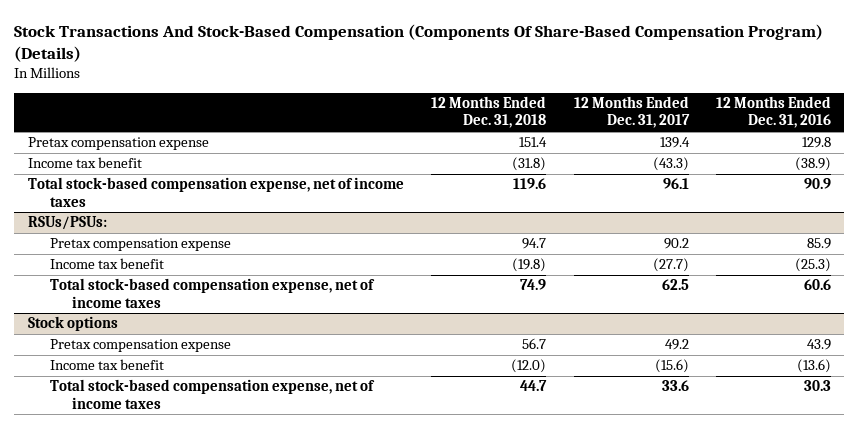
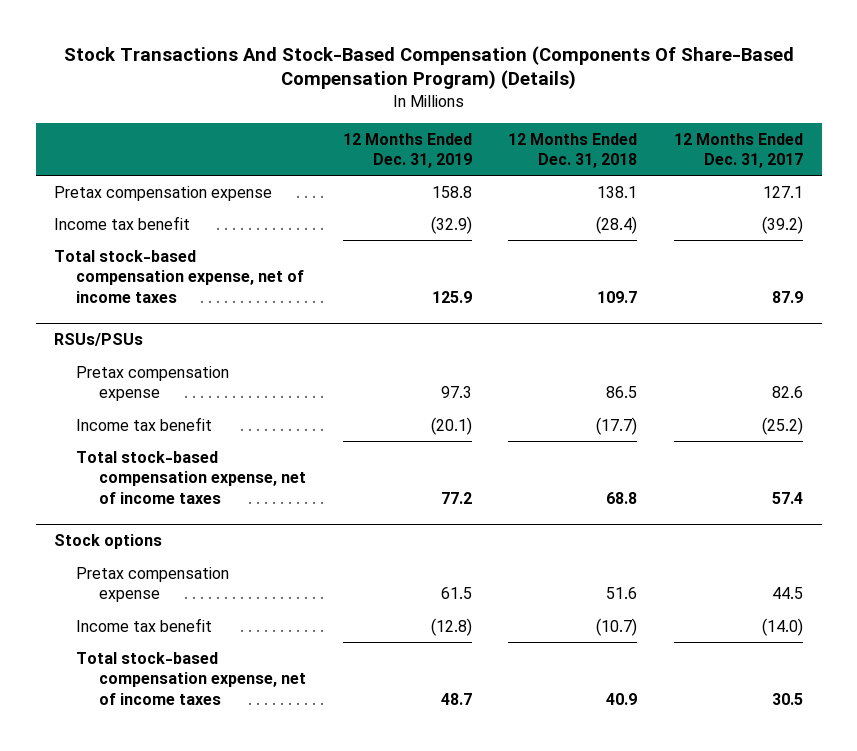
- | 12 Months Ended Dec. 31, 2018 | 12 Months Ended Dec. 31, 2017 | 12 Months Ended Dec. 31, 2016
+ | 12 Months Ended Dec. 31, 2019 | 12 Months Ended Dec. 31, 2018 | 12 Months Ended Dec. 31, 2017
- Pretax compensation expense | 151.4 | 139.4 | 129.8
- Income tax benefit | (31.8) | (43.3) | (38.9)
- Total stock-based compensation expense, net of income taxes | 119.6 | 96.1 | 90.9
- RSUs/PSUs:
- Pretax compensation expense | 94.7 | 90.2 | 85.9
- Income tax benefit | (19.8) | (27.7) | (25.3)
- Total stock-based compensation expense, net of income taxes | 74.9 | 62.5 | 60.6
+ Pretax compensation expense | 158.8 | 138.1 | 127.1
+ Income tax benefit | (32.9) | (28.4) | (39.2)
+ Total stock-based compensation expense, net of income taxes | 125.9 | 109.7 | 87.9
+ RSUs/PSUs
+ Pretax compensation expense | 97.3 | 86.5 | 82.6
+ Income tax benefit | (20.1) | (17.7) | (25.2)
+ Total stock-based compensation expense, net of income taxes | 77.2 | 68.8 | 57.4
@ Stock options
- Pretax compensation expense | 56.7 | 49.2 | 43.9
- Income tax benefit | (12.0) | (15.6) | (13.6)
- Total stock-based compensation expense, net of income taxes | 44.7 | 33.6 | 30.3
+ Pretax compensation expense | 61.5 | 51.6 | 44.5
+ Income tax benefit | (12.8) | (10.7) | (14.0)
+ Total stock-based compensation expense, net of income taxes | 48.7 | 40.9 | 30.5

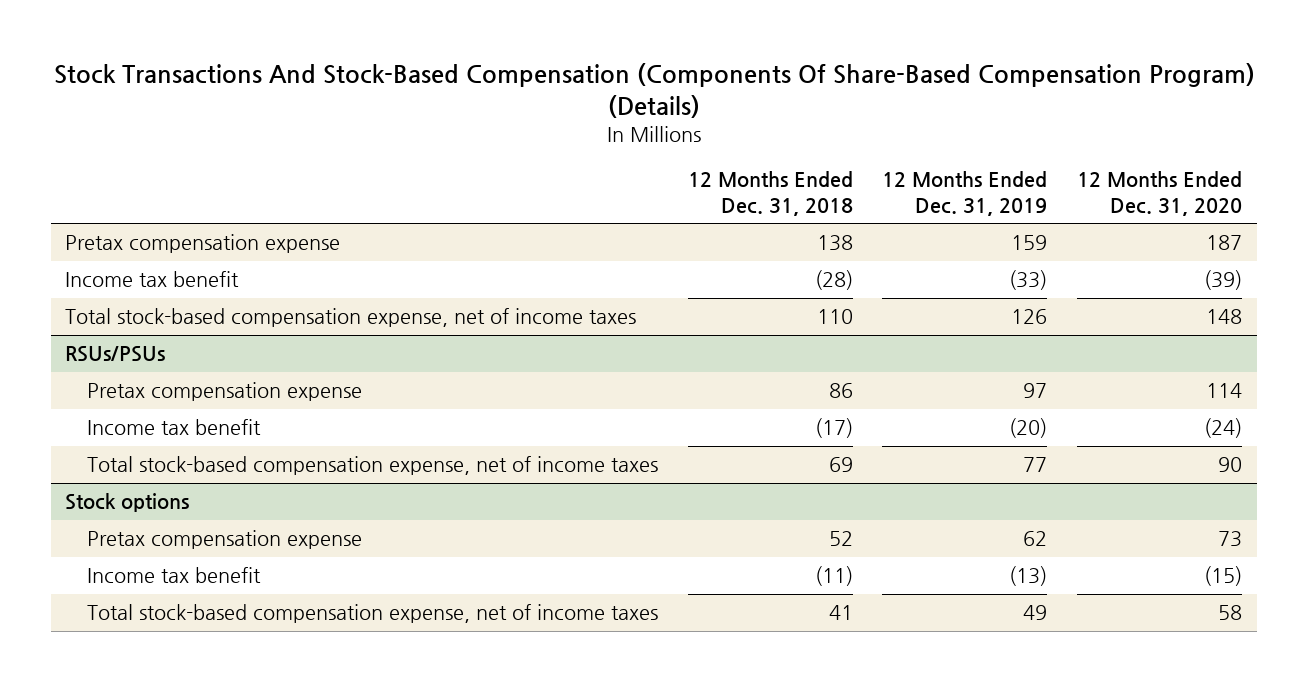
- | 12 Months Ended Dec. 31, 2019 | 12 Months Ended Dec. 31, 2018 | 12 Months Ended Dec. 31, 2017
+ | 12 Months Ended Dec. 31, 2018 | 12 Months Ended Dec. 31, 2019 | 12 Months Ended Dec. 31, 2020
- Pretax compensation expense | 158.8 | 138.1 | 127.1
- Income tax benefit | (32.9) | (28.4) | (39.2)
- Total stock-based compensation expense, net of income taxes | 125.9 | 109.7 | 87.9
+ Pretax compensation expense | 138 | 159 | 187
+ Income tax benefit | (28) | (33) | (39)
+ Total stock-based compensation expense, net of income taxes | 110 | 126 | 148
@ RSUs/PSUs
- Pretax compensation expense | 97.3 | 86.5 | 82.6
- Income tax benefit | (20.1) | (17.7) | (25.2)
- Total stock-based compensation expense, net of income taxes | 77.2 | 68.8 | 57.4
+ Pretax compensation expense | 86 | 97 | 114
+ Income tax benefit | (17) | (20) | (24)
+ Total stock-based compensation expense, net of income taxes | 69 | 77 | 90
@ Stock options
- Pretax compensation expense | 61.5 | 51.6 | 44.5
- Income tax benefit | (12.8) | (10.7) | (14.0)
- Total stock-based compensation expense, net of income taxes | 48.7 | 40.9 | 30.5
+ Pretax compensation expense | 52 | 62 | 73
+ Income tax benefit | (11) | (13) | (15)
+ Total stock-based compensation expense, net of income taxes | 41 | 49 | 58

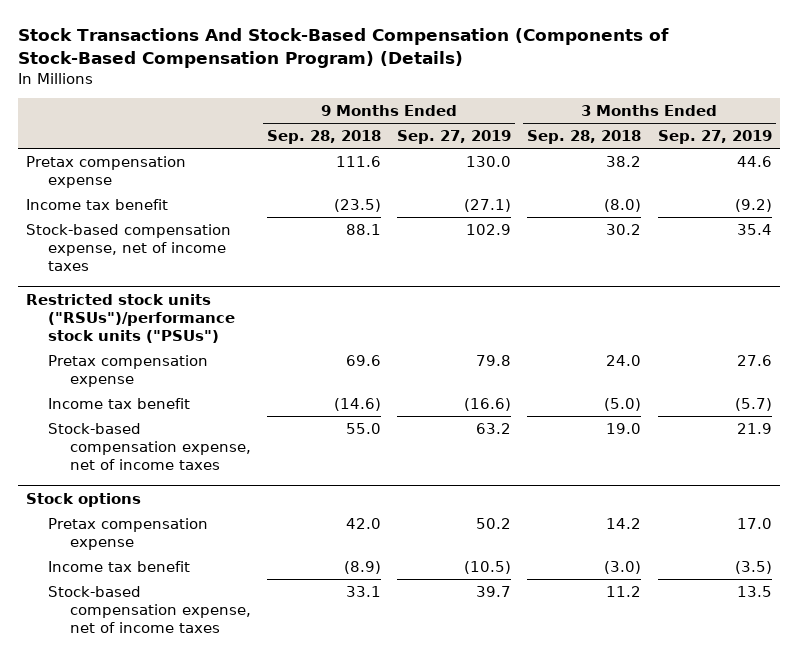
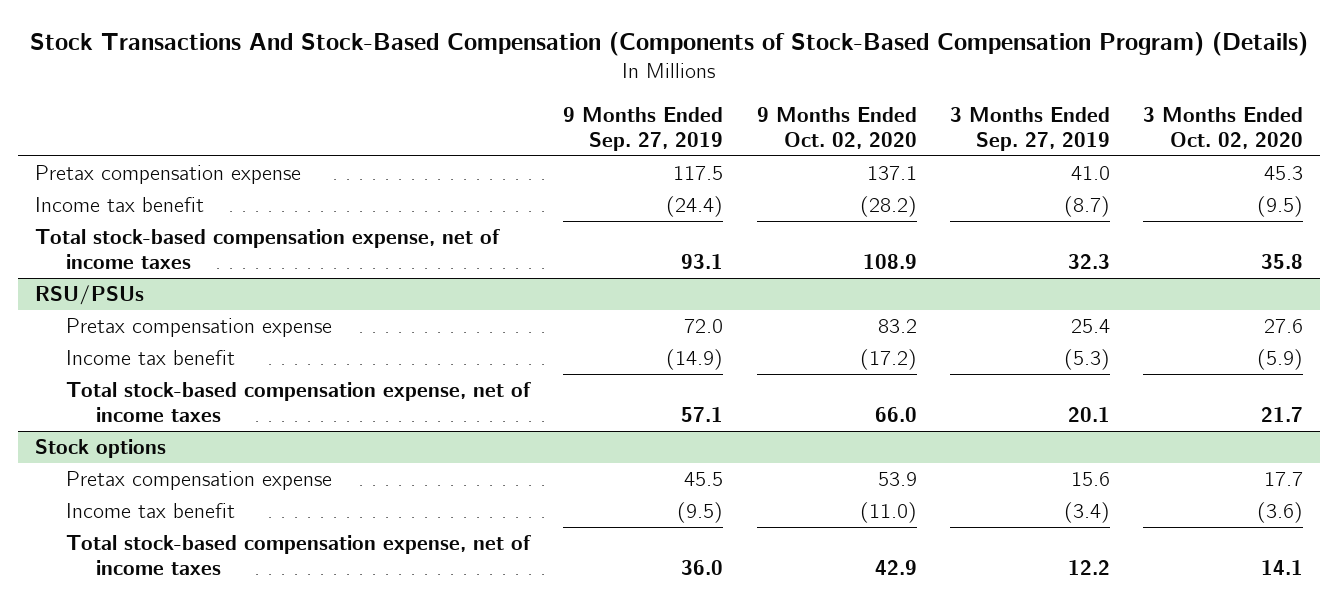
- | 9 Months Ended Sep. 28, 2018 | 9 Months Ended Sep. 27, 2019 | 3 Months Ended Sep. 28, 2018 | 3 Months Ended Sep. 27, 2019
+ | 9 Months Ended Sep. 27, 2019 | 9 Months Ended Oct. 02, 2020 | 3 Months Ended Sep. 27, 2019 | 3 Months Ended Oct. 02, 2020
- Pretax compensation expense | 111.6 | 130.0 | 38.2 | 44.6
- Income tax benefit | (23.5) | (27.1) | (8.0) | (9.2)
- Stock-based compensation expense, net of income taxes | 88.1 | 102.9 | 30.2 | 35.4
- Restricted stock units ("RSUs")/performance stock units ("PSUs")
- Pretax compensation expense | 69.6 | 79.8 | 24.0 | 27.6
- Income tax benefit | (14.6) | (16.6) | (5.0) | (5.7)
- Stock-based compensation expense, net of income taxes | 55.0 | 63.2 | 19.0 | 21.9
+ Pretax compensation expense | 117.5 | 137.1 | 41.0 | 45.3
+ Income tax benefit | (24.4) | (28.2) | (8.7) | (9.5)
+ Total stock-based compensation expense, net of income taxes | 93.1 | 108.9 | 32.3 | 35.8
+ RSU/PSUs
+ Pretax compensation expense | 72.0 | 83.2 | 25.4 | 27.6
+ Income tax benefit | (14.9) | (17.2) | (5.3) | (5.9)
+ Total stock-based compensation expense, net of income taxes | 57.1 | 66.0 | 20.1 | 21.7
@ Stock options
- Pretax compensation expense | 42.0 | 50.2 | 14.2 | 17.0
- Income tax benefit | (8.9) | (10.5) | (3.0) | (3.5)
- Stock-based compensation expense, net of income taxes | 33.1 | 39.7 | 11.2 | 13.5
+ Pretax compensation expense | 45.5 | 53.9 | 15.6 | 17.7
+ Income tax benefit | (9.5) | (11.0) | (3.4) | (3.6)
+ Total stock-based compensation expense, net of income taxes | 36.0 | 42.9 | 12.2 | 14.1

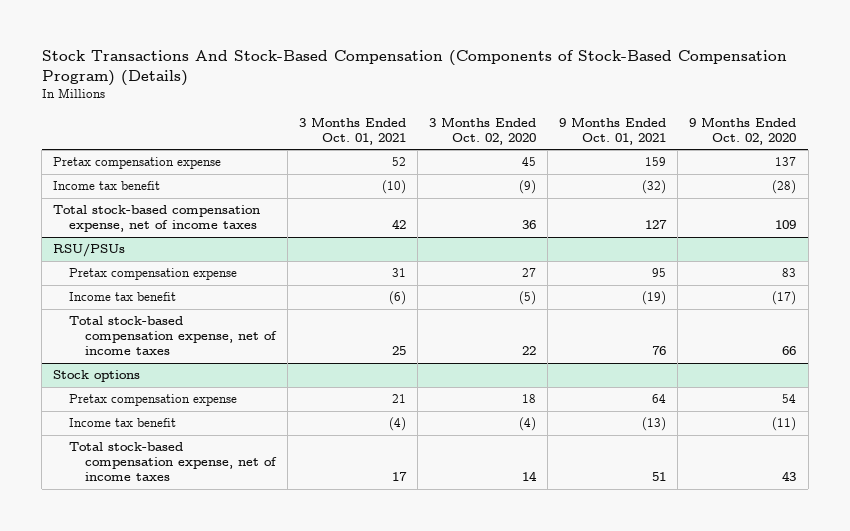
- | 9 Months Ended Sep. 27, 2019 | 9 Months Ended Oct. 02, 2020 | 3 Months Ended Sep. 27, 2019 | 3 Months Ended Oct. 02, 2020
+ | 3 Months Ended Oct. 01, 2021 | 3 Months Ended Oct. 02, 2020 | 9 Months Ended Oct. 01, 2021 | 9 Months Ended Oct. 02, 2020
- Pretax compensation expense | 117.5 | 137.1 | 41.0 | 45.3
- Income tax benefit | (24.4) | (28.2) | (8.7) | (9.5)
- Total stock-based compensation expense, net of income taxes | 93.1 | 108.9 | 32.3 | 35.8
+ Pretax compensation expense | 52 | 45 | 159 | 137
+ Income tax benefit | (10) | (9) | (32) | (28)
+ Total stock-based compensation expense, net of income taxes | 42 | 36 | 127 | 109
@ RSU/PSUs
- Pretax compensation expense | 72.0 | 83.2 | 25.4 | 27.6
- Income tax benefit | (14.9) | (17.2) | (5.3) | (5.9)
- Total stock-based compensation expense, net of income taxes | 57.1 | 66.0 | 20.1 | 21.7
+ Pretax compensation expense | 31 | 27 | 95 | 83
+ Income tax benefit | (6) | (5) | (19) | (17)
+ Total stock-based compensation expense, net of income taxes | 25 | 22 | 76 | 66
@ Stock options
- Pretax compensation expense | 45.5 | 53.9 | 15.6 | 17.7
- Income tax benefit | (9.5) | (11.0) | (3.4) | (3.6)
- Total stock-based compensation expense, net of income taxes | 36.0 | 42.9 | 12.2 | 14.1
+ Pretax compensation expense | 21 | 18 | 64 | 54
+ Income tax benefit | (4) | (4) | (13) | (11)
+ Total stock-based compensation expense, net of income taxes | 17 | 14 | 51 | 43

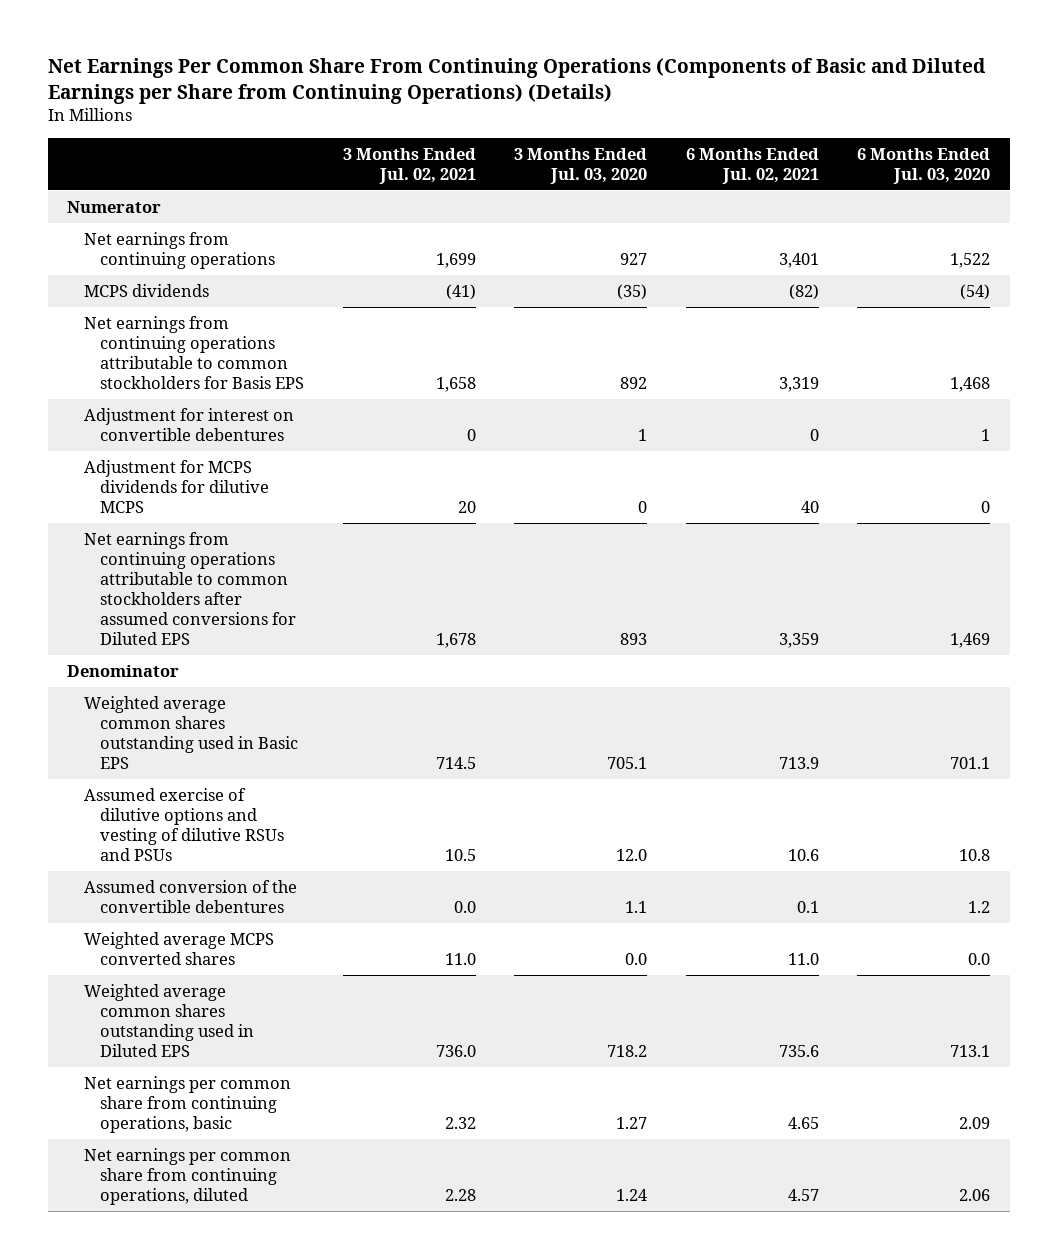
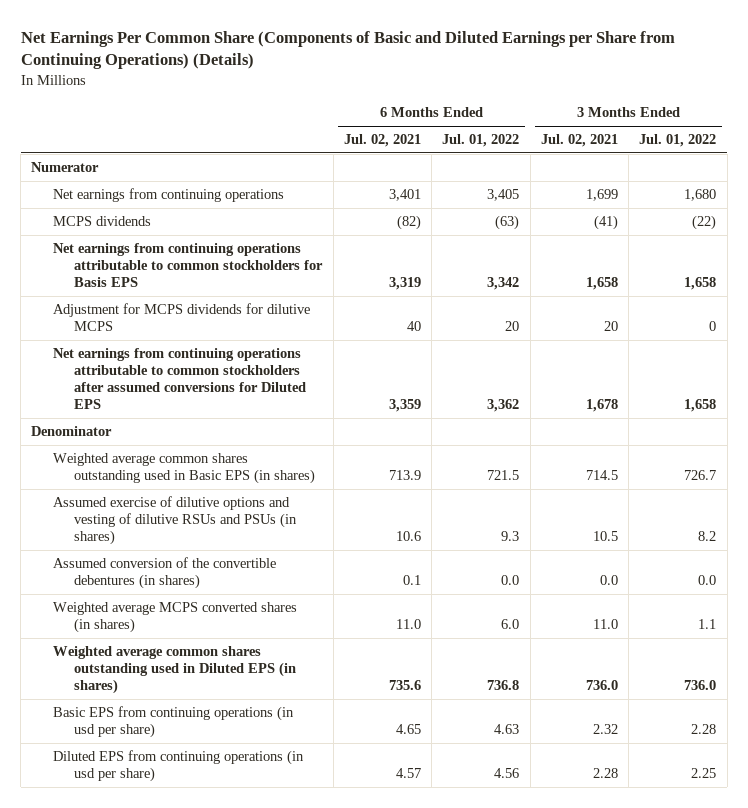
- Net Earnings Per Common Share From Continuing Operations (Components of Basic and Diluted Earnings per Share from Continuing Operations) (Details)
+ Net Earnings Per Common Share (Components of Basic and Diluted Earnings per Share from Continuing Operations) (Details)
- | 3 Months Ended Jul. 02, 2021 | 3 Months Ended Jul. 03, 2020 | 6 Months Ended Jul. 02, 2021 | 6 Months Ended Jul. 03, 2020
+ | 6 Months Ended Jul. 02, 2021 | 6 Months Ended Jul. 01, 2022 | 3 Months Ended Jul. 02, 2021 | 3 Months Ended Jul. 01, 2022
- Adjustment for interest on convertible debentures | 0 | 1 | 0 | 1
- Weighted average common shares outstanding used in Basic EPS | 714.5 | 705.1 | 713.9 | 701.1
- Assumed exercise of dilutive options and vesting of dilutive RSUs and PSUs | 10.5 | 12.0 | 10.6 | 10.8
- Assumed conversion of the convertible debentures | 0.0 | 1.1 | 0.1 | 1.2
- Weighted average MCPS converted shares | 11.0 | 0.0 | 11.0 | 0.0
- Weighted average common shares outstanding used in Diluted EPS | 736.0 | 718.2 | 735.6 | 713.1
- Net earnings per common share from continuing operations, basic | 2.32 | 1.27 | 4.65 | 2.09
- Net earnings per common share from continuing operations, diluted | 2.28 | 1.24 | 4.57 | 2.06
+ Weighted average common shares outstanding used in Basic EPS (in shares) | 713.9 | 721.5 | 714.5 | 726.7
+ Assumed exercise of dilutive options and vesting of dilutive RSUs and PSUs (in shares) | 10.6 | 9.3 | 10.5 | 8.2
+ Assumed conversion of the convertible debentures (in shares) | 0.1 | 0.0 | 0.0 | 0.0
+ Weighted average MCPS converted shares (in shares) | 11.0 | 6.0 | 11.0 | 1.1
+ Weighted average common shares outstanding used in Diluted EPS (in shares) | 735.6 | 736.8 | 736.0 | 736.0
+ Basic EPS from continuing operations (in usd per share) | 4.65 | 4.63 | 2.32 | 2.28
+ Diluted EPS from continuing operations (in usd per share) | 4.57 | 4.56 | 2.28 | 2.25

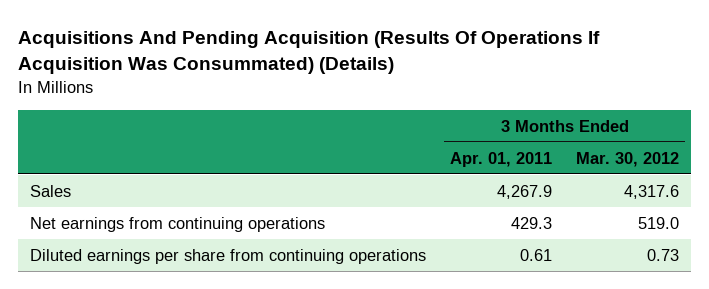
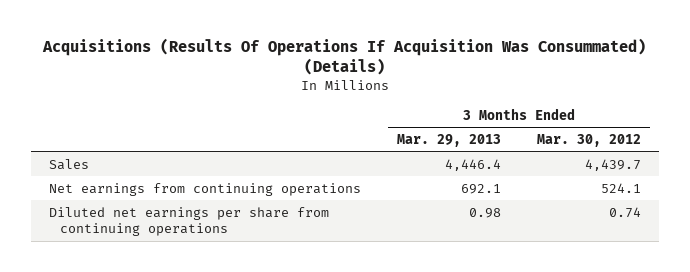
- Acquisitions And Pending Acquisition (Results Of Operations If Acquisition Was Consummated) (Details)
+ Acquisitions (Results Of Operations If Acquisition Was Consummated) (Details)
- | 3 Months Ended Apr. 01, 2011 | 3 Months Ended Mar. 30, 2012
+ | 3 Months Ended Mar. 29, 2013 | 3 Months Ended Mar. 30, 2012
- Sales | 4,267.9 | 4,317.6
- Net earnings from continuing operations | 429.3 | 519.0
- Diluted earnings per share from continuing operations | 0.61 | 0.73
+ Sales | 4,446.4 | 4,439.7
+ Net earnings from continuing operations | 692.1 | 524.1
+ Diluted net earnings per share from continuing operations | 0.98 | 0.74

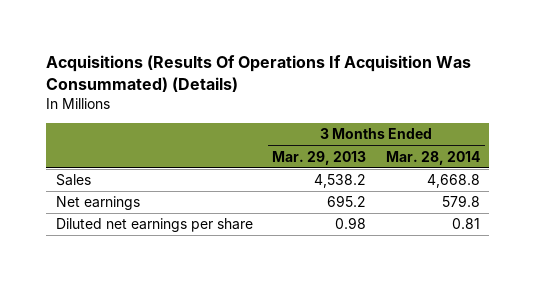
- | 3 Months Ended Mar. 29, 2013 | 3 Months Ended Mar. 30, 2012
+ | 3 Months Ended Mar. 29, 2013 | 3 Months Ended Mar. 28, 2014
- Sales | 4,446.4 | 4,439.7
- Net earnings from continuing operations | 692.1 | 524.1
- Diluted net earnings per share from continuing operations | 0.98 | 0.74
+ Sales | 4,538.2 | 4,668.8
+ Net earnings | 695.2 | 579.8
+ Diluted net earnings per share | 0.98 | 0.81

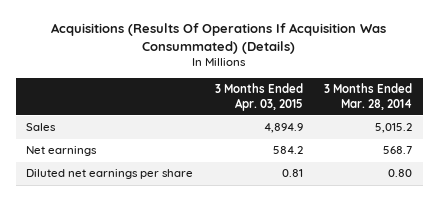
- | 3 Months Ended Mar. 29, 2013 | 3 Months Ended Mar. 28, 2014
+ | 3 Months Ended Apr. 03, 2015 | 3 Months Ended Mar. 28, 2014
- Sales | 4,538.2 | 4,668.8
- Net earnings | 695.2 | 579.8
- Diluted net earnings per share | 0.98 | 0.81
+ Sales | 4,894.9 | 5,015.2
+ Net earnings | 584.2 | 568.7
+ Diluted net earnings per share | 0.81 | 0.80

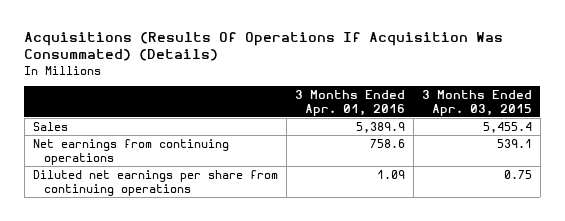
- | 3 Months Ended Apr. 03, 2015 | 3 Months Ended Mar. 28, 2014
+ | 3 Months Ended Apr. 01, 2016 | 3 Months Ended Apr. 03, 2015
- Sales | 4,894.9 | 5,015.2
- Net earnings | 584.2 | 568.7
- Diluted net earnings per share | 0.81 | 0.80
+ Sales | 5,389.9 | 5,455.4
+ Net earnings from continuing operations | 758.6 | 539.1
+ Diluted net earnings per share from continuing operations | 1.09 | 0.75

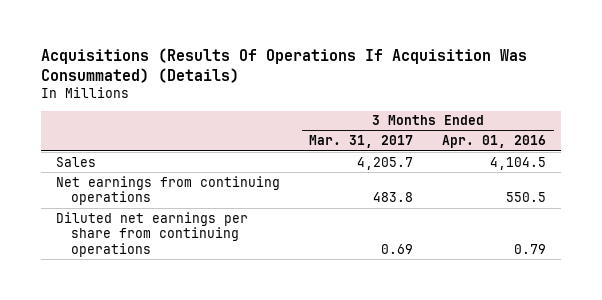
- | 3 Months Ended Apr. 01, 2016 | 3 Months Ended Apr. 03, 2015
+ | 3 Months Ended Mar. 31, 2017 | 3 Months Ended Apr. 01, 2016
- Sales | 5,389.9 | 5,455.4
- Net earnings from continuing operations | 758.6 | 539.1
- Diluted net earnings per share from continuing operations | 1.09 | 0.75
+ Sales | 4,205.7 | 4,104.5
+ Net earnings from continuing operations | 483.8 | 550.5
+ Diluted net earnings per share from continuing operations | 0.69 | 0.79

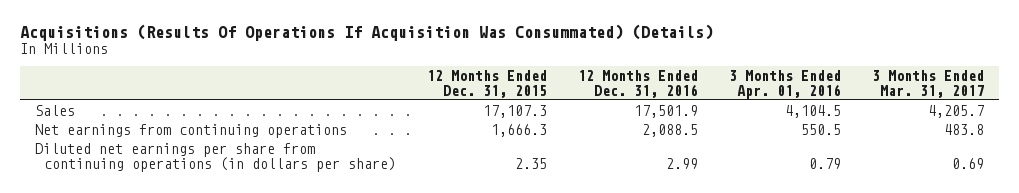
- | 3 Months Ended Mar. 31, 2017 | 3 Months Ended Apr. 01, 2016
+ | 12 Months Ended Dec. 31, 2015 | 12 Months Ended Dec. 31, 2016 | 3 Months Ended Apr. 01, 2016 | 3 Months Ended Mar. 31, 2017
- Diluted net earnings per share from continuing operations | 0.69 | 0.79
+ Diluted net earnings per share from continuing operations (in dollars per share) | 2.35 | 2.99 | 0.79 | 0.69

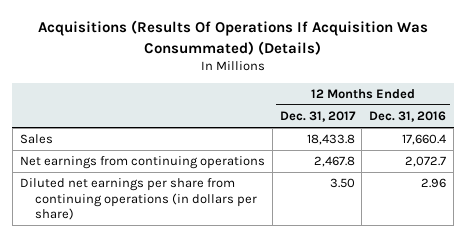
- | 12 Months Ended Dec. 31, 2015 | 12 Months Ended Dec. 31, 2016 | 3 Months Ended Apr. 01, 2016 | 3 Months Ended Mar. 31, 2017
+ | 12 Months Ended Dec. 31, 2017 | 12 Months Ended Dec. 31, 2016
- Sales | 17,107.3 | 17,501.9 | 4,104.5 | 4,205.7
- Net earnings from continuing operations | 1,666.3 | 2,088.5 | 550.5 | 483.8
- Diluted net earnings per share from continuing operations (in dollars per share) | 2.35 | 2.99 | 0.79 | 0.69
+ Sales | 18,433.8 | 17,660.4
+ Net earnings from continuing operations | 2,467.8 | 2,072.7
+ Diluted net earnings per share from continuing operations (in dollars per share) | 3.50 | 2.96

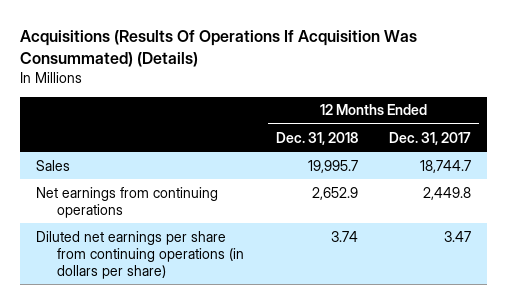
- | 12 Months Ended Dec. 31, 2017 | 12 Months Ended Dec. 31, 2016
+ | 12 Months Ended Dec. 31, 2018 | 12 Months Ended Dec. 31, 2017
- Sales | 18,433.8 | 17,660.4
- Net earnings from continuing operations | 2,467.8 | 2,072.7
- Diluted net earnings per share from continuing operations (in dollars per share) | 3.50 | 2.96
+ Sales | 19,995.7 | 18,744.7
+ Net earnings from continuing operations | 2,652.9 | 2,449.8
+ Diluted net earnings per share from continuing operations (in dollars per share) | 3.74 | 3.47

